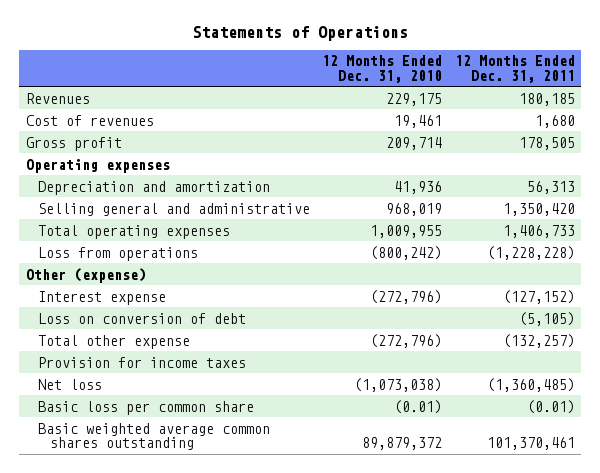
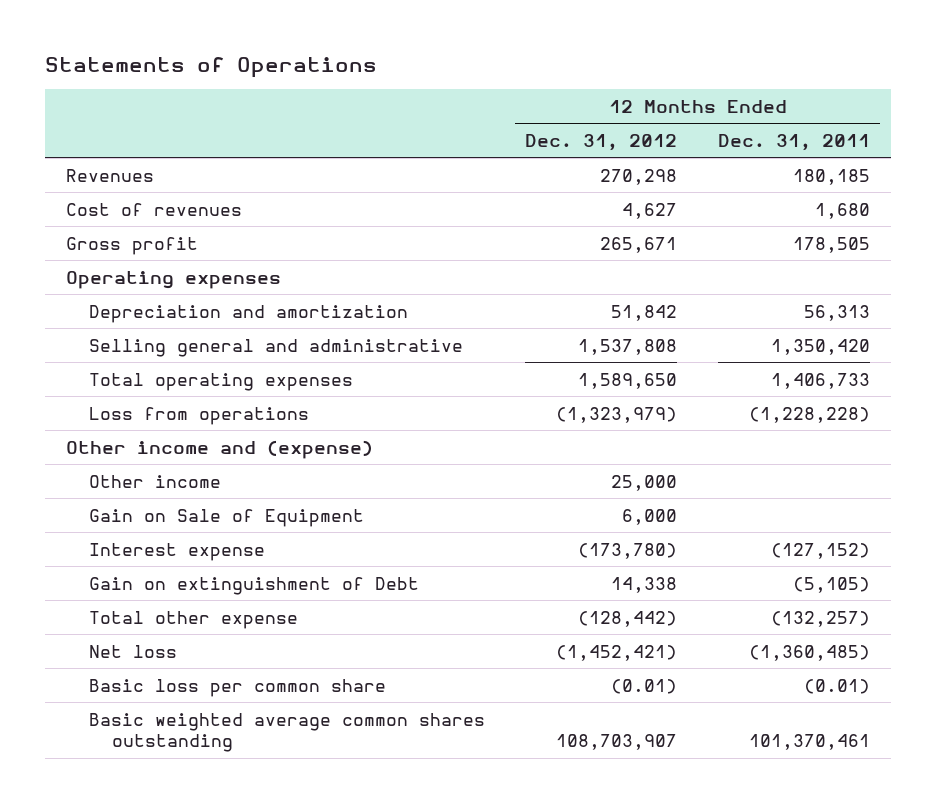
- | 12 Months Ended Dec. 31, 2010 | 12 Months Ended Dec. 31, 2011
+ | 12 Months Ended Dec. 31, 2012 | 12 Months Ended Dec. 31, 2011
- Other (expense)
+ Other income and (expense)
+ Other income | 25,000 |
+ Gain on Sale of Equipment | 6,000 |
- Loss on conversion of debt | | (5,105)
+ Gain on extinguishment of Debt | 14,338 | (5,105)
- Provision for income taxes

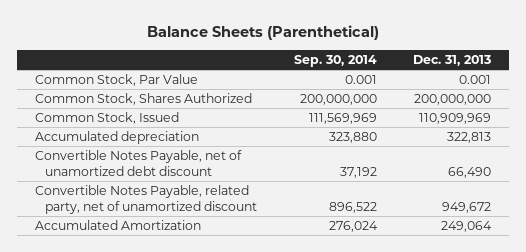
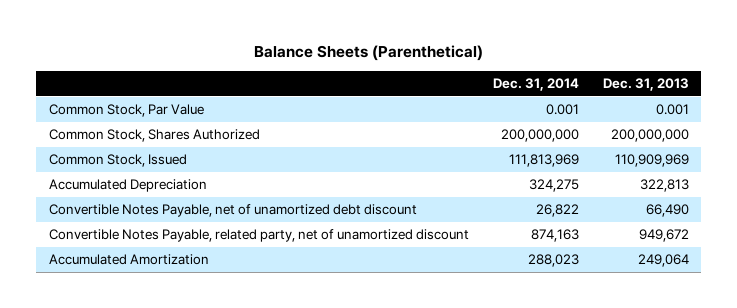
- | Sep. 30, 2014 | Dec. 31, 2013
+ | Dec. 31, 2014 | Dec. 31, 2013
- Accumulated depreciation | 323,880 | 322,813
+ Accumulated Depreciation | 324,275 | 322,813

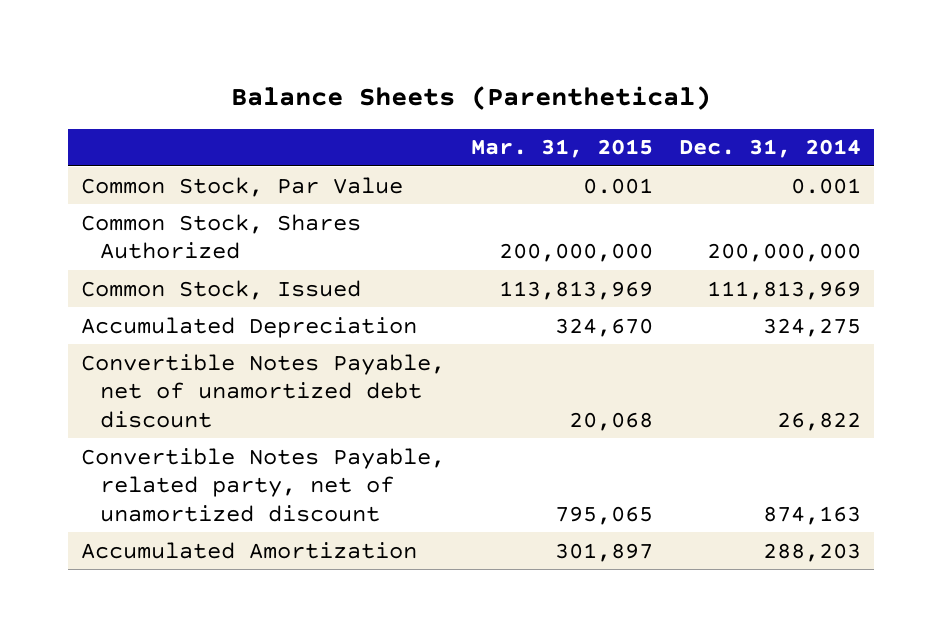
- | Dec. 31, 2014 | Dec. 31, 2013
+ | Mar. 31, 2015 | Dec. 31, 2014
- Accumulated Amortization | 288,023 | 249,064
+ Accumulated Amortization | 301,897 | 288,203

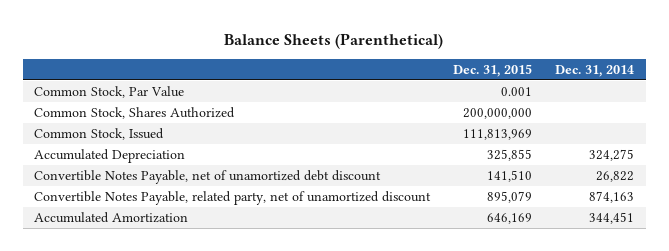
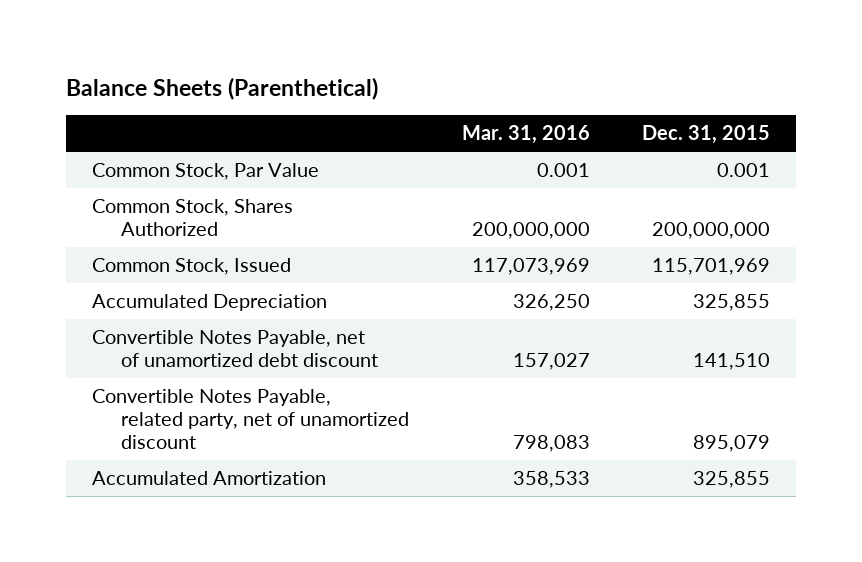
- | Dec. 31, 2015 | Dec. 31, 2014
+ | Mar. 31, 2016 | Dec. 31, 2015
- Common Stock, Issued | 111,813,969 |
+ Common Stock, Issued | 117,073,969 | 115,701,969
- Accumulated Amortization | 646,169 | 344,451
+ Accumulated Amortization | 358,533 | 325,855

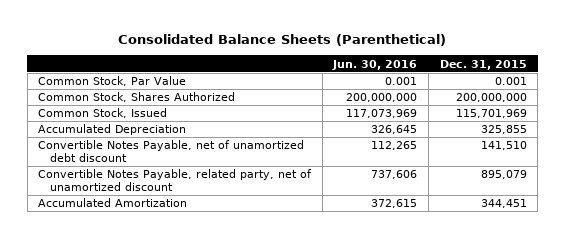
- Balance Sheets (Parenthetical)
+ Consolidated Balance Sheets (Parenthetical)
- | Mar. 31, 2016 | Dec. 31, 2015
+ | Jun. 30, 2016 | Dec. 31, 2015
- Accumulated Amortization | 358,533 | 325,855
+ Accumulated Amortization | 372,615 | 344,451

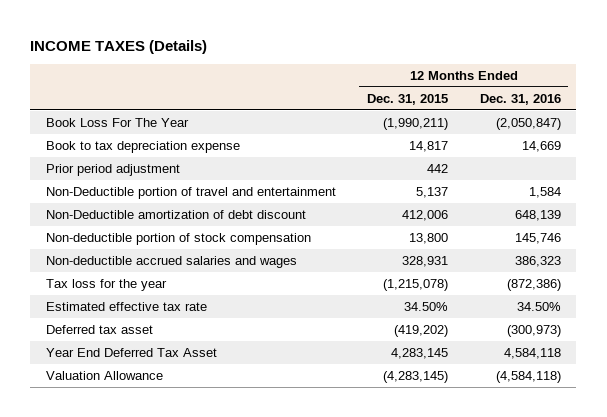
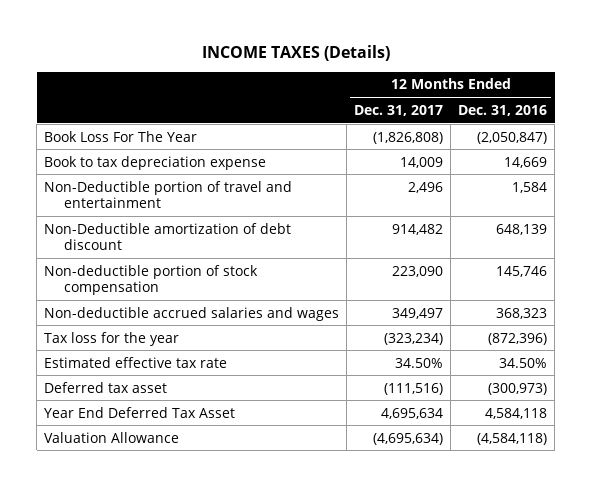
- | 12 Months Ended Dec. 31, 2015 | 12 Months Ended Dec. 31, 2016
+ | 12 Months Ended Dec. 31, 2017 | 12 Months Ended Dec. 31, 2016
- Prior period adjustment | 442 |
- Non-deductible accrued salaries and wages | 328,931 | 386,323
- Tax loss for the year | (1,215,078) | (872,386)
+ Non-deductible accrued salaries and wages | 349,497 | 368,323
+ Tax loss for the year | (323,234) | (872,396)

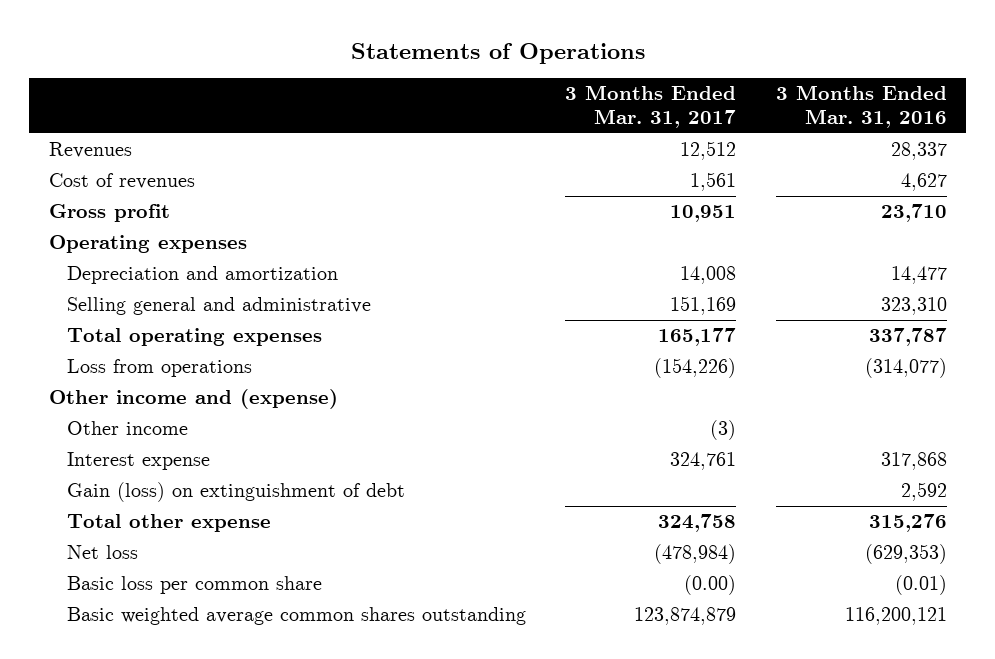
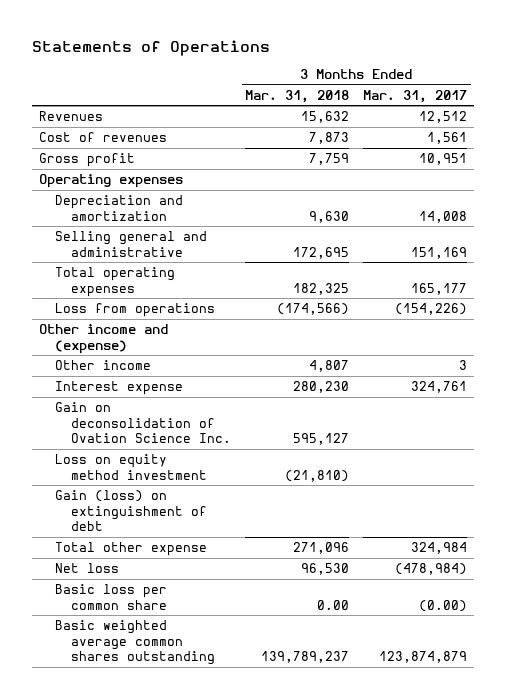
- | 3 Months Ended Mar. 31, 2017 | 3 Months Ended Mar. 31, 2016
+ | 3 Months Ended Mar. 31, 2018 | 3 Months Ended Mar. 31, 2017
- Other income | (3) |
+ Other income | 4,807 | 3
+ Gain on deconsolidation of Ovation Science Inc. | 595,127 |
+ Loss on equity method investment | (21,810) |
- Total other expense | 324,758 | 315,276
+ Total other expense | 271,096 | 324,984

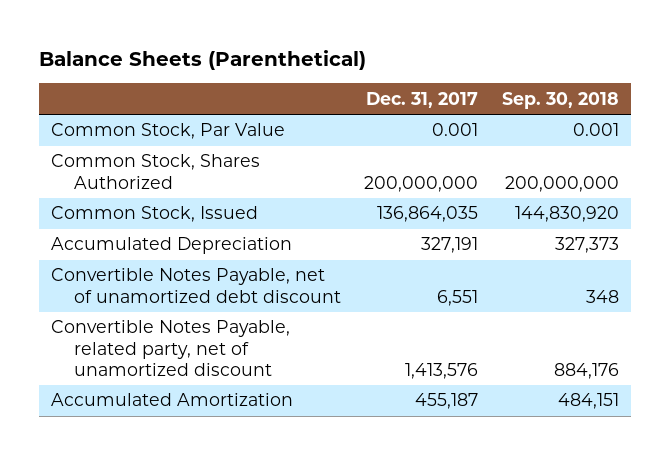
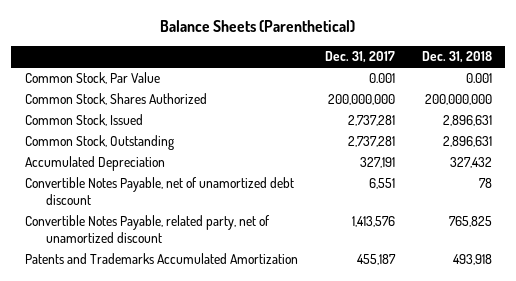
- | Dec. 31, 2017 | Sep. 30, 2018
+ | Dec. 31, 2017 | Dec. 31, 2018
- Common Stock, Issued | 136,864,035 | 144,830,920
+ Common Stock, Issued | 2,737,281 | 2,896,631
+ Common Stock, Outstanding | 2,737,281 | 2,896,631
- Accumulated Amortization | 455,187 | 484,151
+ Patents and Trademarks Accumulated Amortization | 455,187 | 493,918

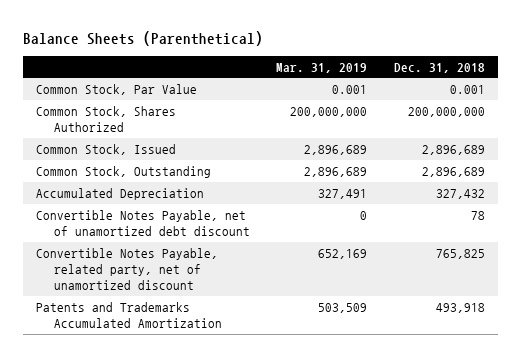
- | Dec. 31, 2017 | Dec. 31, 2018
+ | Mar. 31, 2019 | Dec. 31, 2018
- Common Stock, Issued | 2,737,281 | 2,896,631
- Common Stock, Outstanding | 2,737,281 | 2,896,631
+ Common Stock, Issued | 2,896,689 | 2,896,689
+ Common Stock, Outstanding | 2,896,689 | 2,896,689

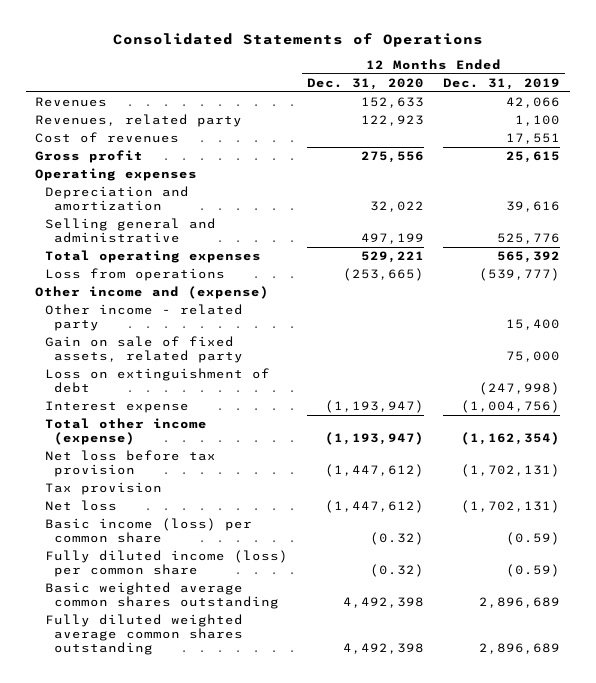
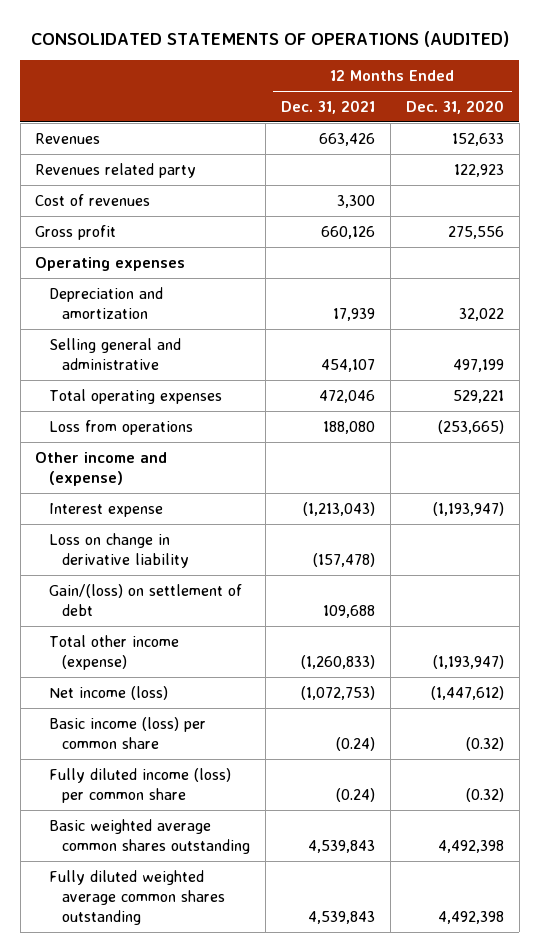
- Consolidated Statements of Operations
+ CONSOLIDATED STATEMENTS OF OPERATIONS (AUDITED)
- | 12 Months Ended Dec. 31, 2020 | 12 Months Ended Dec. 31, 2019
+ | 12 Months Ended Dec. 31, 2021 | 12 Months Ended Dec. 31, 2020
- Revenues, related party | 122,923 | 1,100
+ Revenues related party | | 122,923
- Other income - related party | | 15,400
- Gain on sale of fixed assets, related party | | 75,000
- Loss on extinguishment of debt | | (247,998)
+ Loss on change in derivative liability | (157,478) |
+ Gain/(loss) on settlement of debt | 109,688 |
- Net loss before tax provision | (1,447,612) | (1,702,131)
- Tax provision
- Net loss | (1,447,612) | (1,702,131)
+ Net income (loss) | (1,072,753) | (1,447,612)

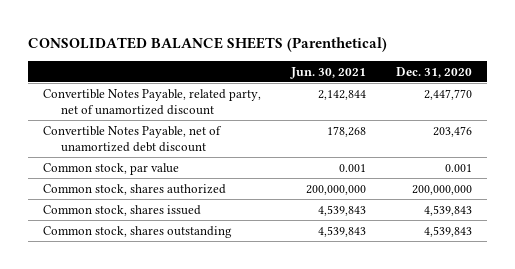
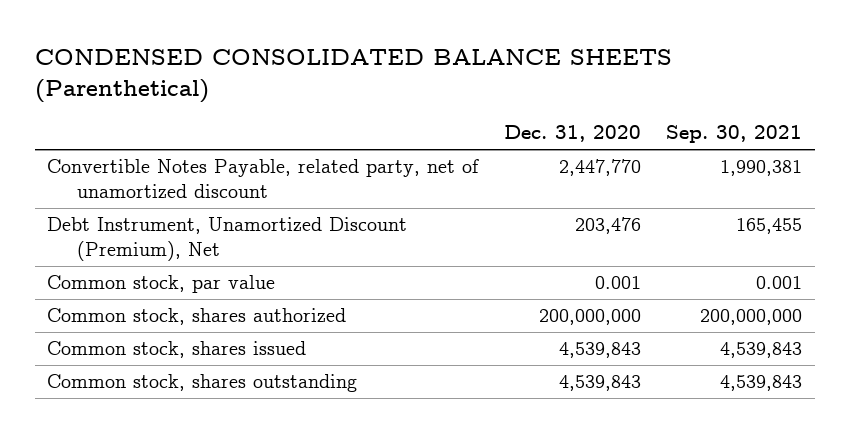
- CONSOLIDATED BALANCE SHEETS (Parenthetical)
+ CONDENSED CONSOLIDATED BALANCE SHEETS (Parenthetical)
- | Jun. 30, 2021 | Dec. 31, 2020
+ | Dec. 31, 2020 | Sep. 30, 2021
- Convertible Notes Payable, net of unamortized debt discount | 178,268 | 203,476
+ Debt Instrument, Unamortized Discount (Premium), Net | 203,476 | 165,455

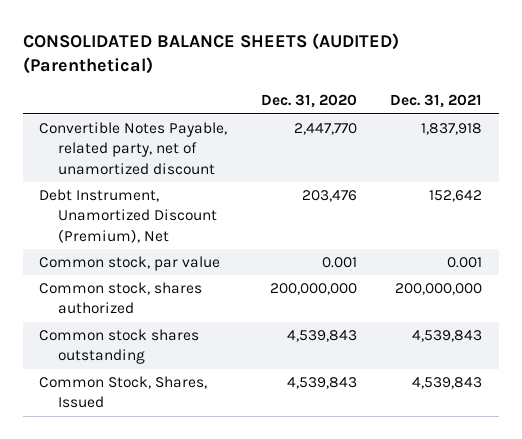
- CONDENSED CONSOLIDATED BALANCE SHEETS (Parenthetical)
+ CONSOLIDATED BALANCE SHEETS (AUDITED) (Parenthetical)
- | Dec. 31, 2020 | Sep. 30, 2021
+ | Dec. 31, 2020 | Dec. 31, 2021
- Common stock, shares issued | 4,539,843 | 4,539,843
- Common stock, shares outstanding | 4,539,843 | 4,539,843
+ Common stock shares outstanding | 4,539,843 | 4,539,843
+ Common Stock, Shares, Issued | 4,539,843 | 4,539,843

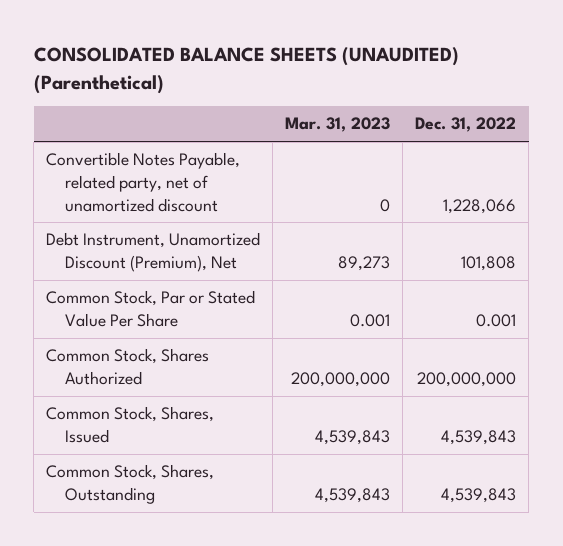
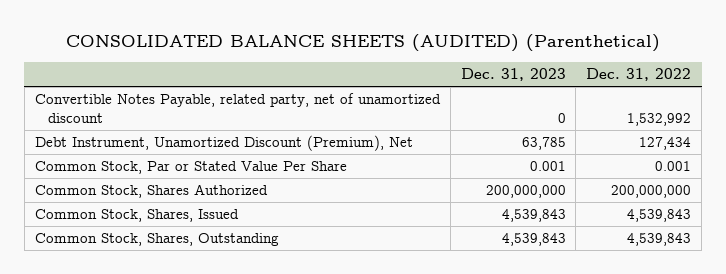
- CONSOLIDATED BALANCE SHEETS (UNAUDITED) (Parenthetical)
+ CONSOLIDATED BALANCE SHEETS (AUDITED) (Parenthetical)
- | Mar. 31, 2023 | Dec. 31, 2022
+ | Dec. 31, 2023 | Dec. 31, 2022
- Convertible Notes Payable, related party, net of unamortized discount | 0 | 1,228,066
- Debt Instrument, Unamortized Discount (Premium), Net | 89,273 | 101,808
+ Convertible Notes Payable, related party, net of unamortized discount | 0 | 1,532,992
+ Debt Instrument, Unamortized Discount (Premium), Net | 63,785 | 127,434

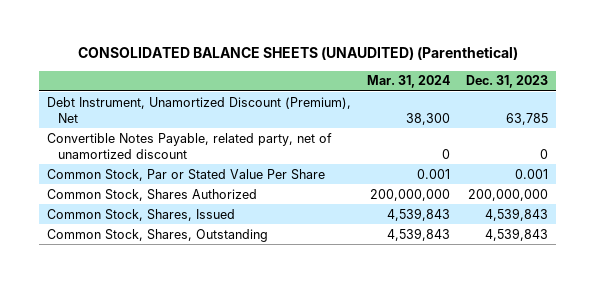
- CONSOLIDATED BALANCE SHEETS (AUDITED) (Parenthetical)
+ CONSOLIDATED BALANCE SHEETS (UNAUDITED) (Parenthetical)
- | Dec. 31, 2023 | Dec. 31, 2022
+ | Mar. 31, 2024 | Dec. 31, 2023
moved down: Convertible Notes Payable, related party, net of unamortized discount | 0 | 0

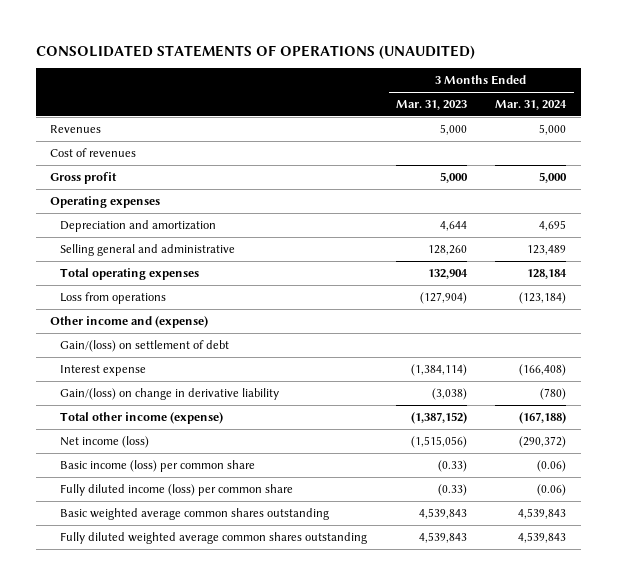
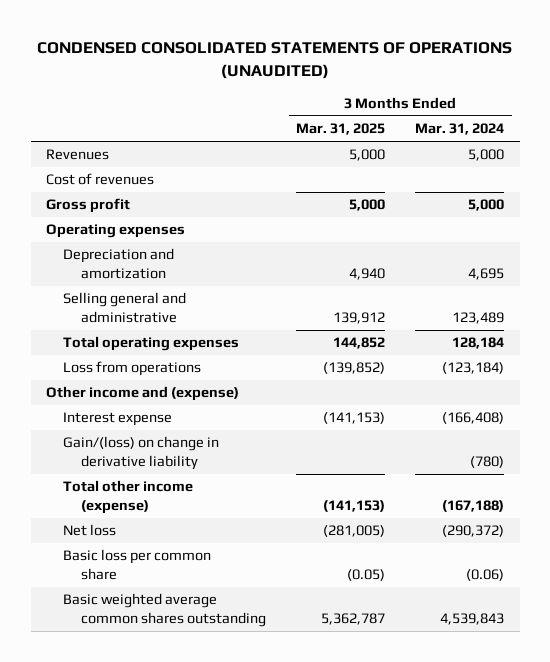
- CONSOLIDATED STATEMENTS OF OPERATIONS (UNAUDITED)
+ CONDENSED CONSOLIDATED STATEMENTS OF OPERATIONS (UNAUDITED)
- | 3 Months Ended Mar. 31, 2023 | 3 Months Ended Mar. 31, 2024
+ | 3 Months Ended Mar. 31, 2025 | 3 Months Ended Mar. 31, 2024
- Gain/(loss) on settlement of debt
- Net income (loss) | (1,515,056) | (290,372)
- Basic income (loss) per common share | (0.33) | (0.06)
- Fully diluted income (loss) per common share | (0.33) | (0.06)
+ Net loss | (281,005) | (290,372)
+ Basic loss per common share | (0.05) | (0.06)
- Fully diluted weighted average common shares outstanding | 4,539,843 | 4,539,843

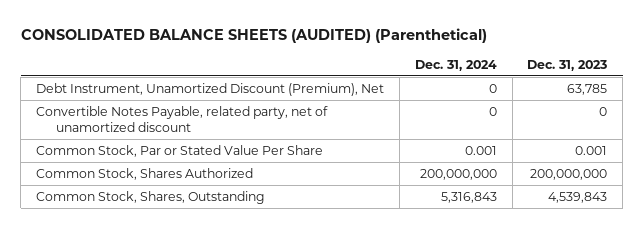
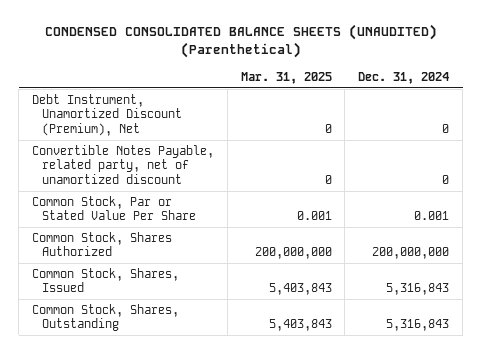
- CONSOLIDATED BALANCE SHEETS (AUDITED) (Parenthetical)
+ CONDENSED CONSOLIDATED BALANCE SHEETS (UNAUDITED) (Parenthetical)
- | Dec. 31, 2024 | Dec. 31, 2023
+ | Mar. 31, 2025 | Dec. 31, 2024
+ Common Stock, Shares, Issued | 5,403,843 | 5,316,843

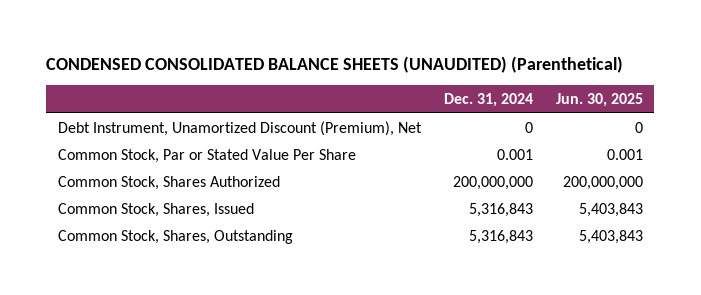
- | Mar. 31, 2025 | Dec. 31, 2024
+ | Dec. 31, 2024 | Jun. 30, 2025
- Convertible Notes Payable, related party, net of unamortized discount | 0 | 0

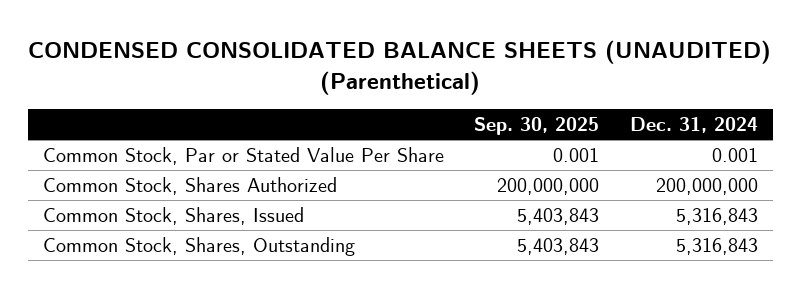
- | Dec. 31, 2024 | Jun. 30, 2025
+ | Sep. 30, 2025 | Dec. 31, 2024
- Debt Instrument, Unamortized Discount (Premium), Net | 0 | 0

